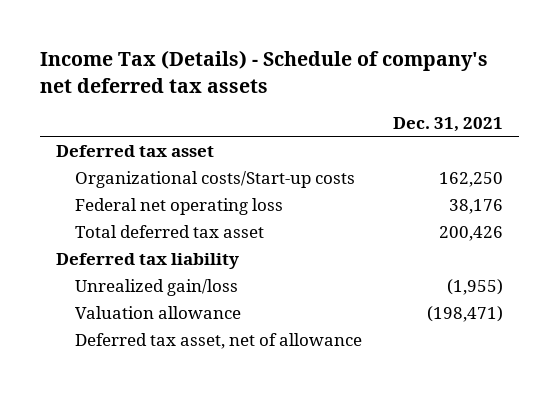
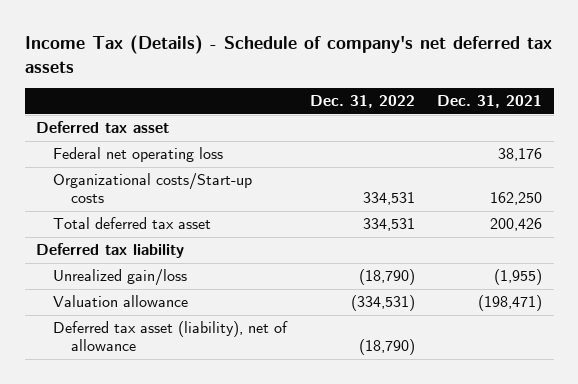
- | Dec. 31, 2021
+ | Dec. 31, 2022 | Dec. 31, 2021
moved down: Organizational costs/Start-up costs | 334,531 | 162,250
- Deferred tax asset, net of allowance
+ Deferred tax asset (liability), net of allowance | (18,790) |

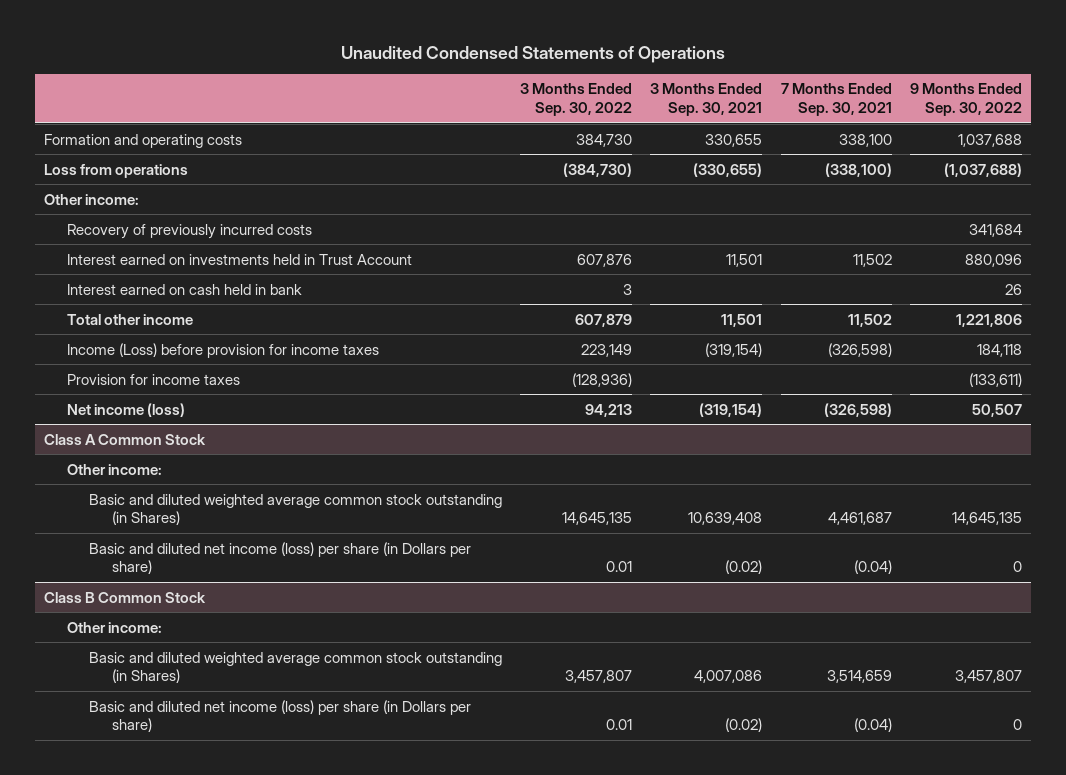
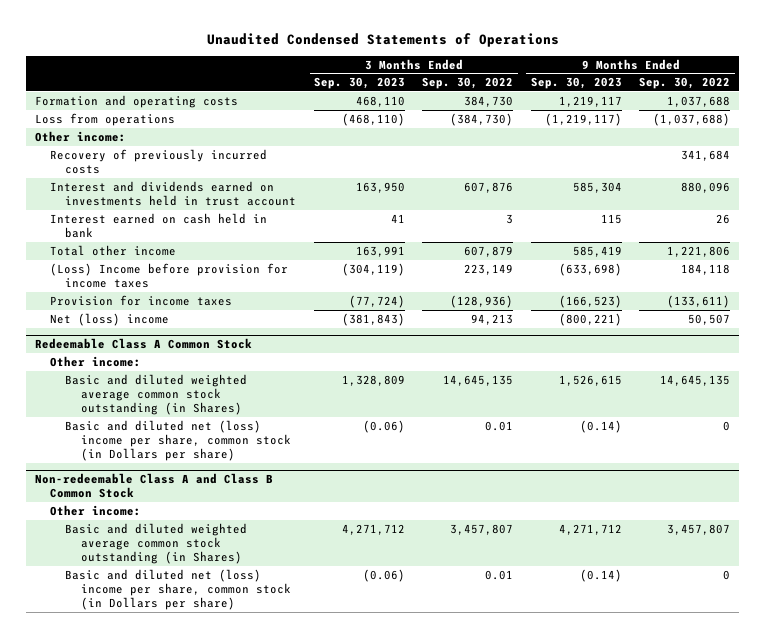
- | 3 Months Ended Sep. 30, 2022 | 3 Months Ended Sep. 30, 2021 | 7 Months Ended Sep. 30, 2021 | 9 Months Ended Sep. 30, 2022
+ | 3 Months Ended Sep. 30, 2023 | 3 Months Ended Sep. 30, 2022 | 9 Months Ended Sep. 30, 2023 | 9 Months Ended Sep. 30, 2022
- Interest earned on investments held in Trust Account | 607,876 | 11,501 | 11,502 | 880,096
+ Interest and dividends earned on investments held in trust account | 163,950 | 607,876 | 585,304 | 880,096
- Income (Loss) before provision for income taxes | 223,149 | (319,154) | (326,598) | 184,118
+ (Loss) Income before provision for income taxes | (304,119) | 223,149 | (633,698) | 184,118
- Net income (loss) | 94,213 | (319,154) | (326,598) | 50,507
- Class A Common Stock
+ Net (loss) income | (381,843) | 94,213 | (800,221) | 50,507
+ Redeemable Class A Common Stock
- Basic and diluted net income (loss) per share (in Dollars per share) | 0.01 | (0.02) | (0.04) | 0
- Class B Common Stock
+ Basic and diluted net (loss) income per share, common stock (in Dollars per share) | (0.06) | 0.01 | (0.14) | 0
+ Non-redeemable Class A and Class B Common Stock
- Basic and diluted net income (loss) per share (in Dollars per share) | 0.01 | (0.02) | (0.04) | 0
+ Basic and diluted net (loss) income per share, common stock (in Dollars per share) | (0.06) | 0.01 | (0.14) | 0

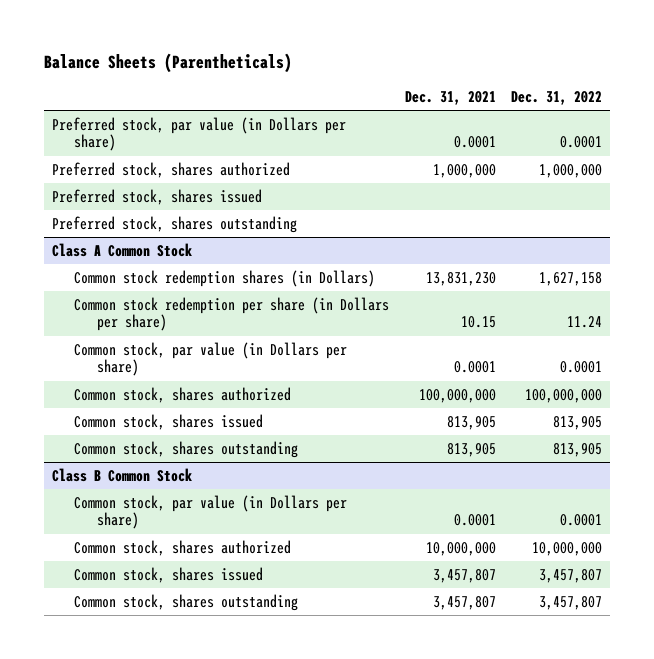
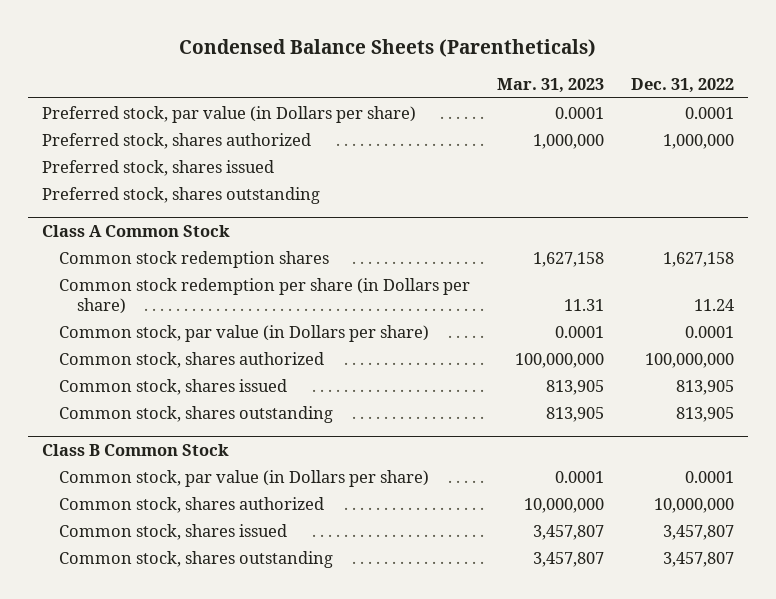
- Balance Sheets (Parentheticals)
+ Condensed Balance Sheets (Parentheticals)
- | Dec. 31, 2021 | Dec. 31, 2022
+ | Mar. 31, 2023 | Dec. 31, 2022
@ Class A Common Stock
- Common stock redemption shares (in Dollars) | 13,831,230 | 1,627,158
+ Common stock redemption shares | 1,627,158 | 1,627,158

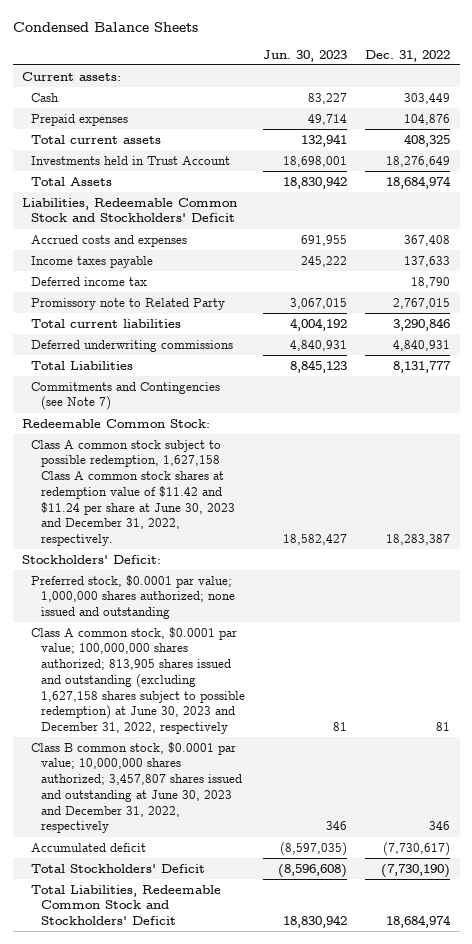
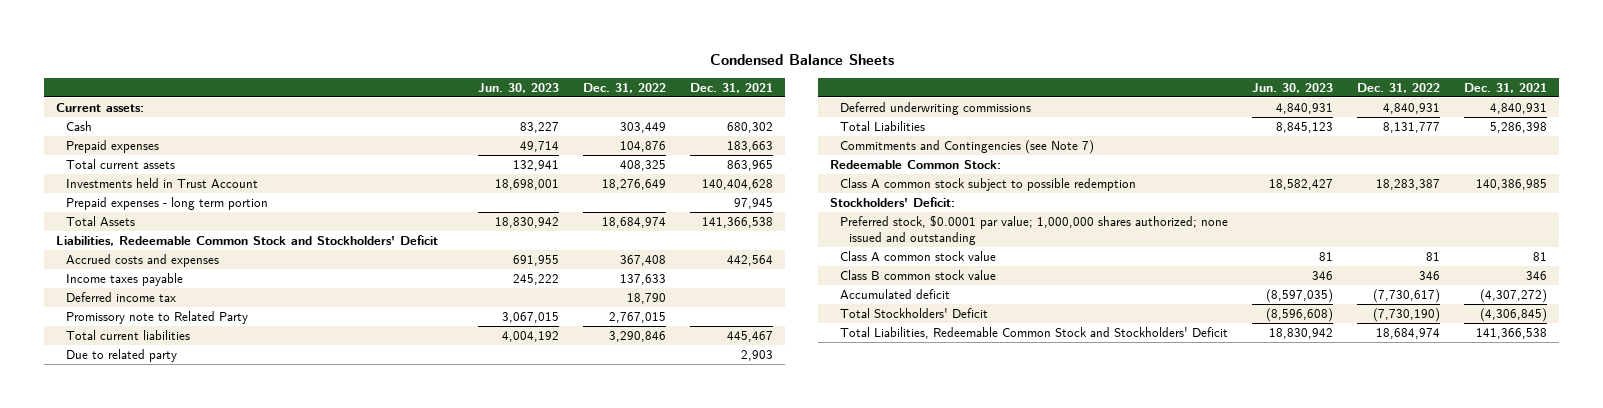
- | Jun. 30, 2023 | Dec. 31, 2022
+ | Jun. 30, 2023 | Dec. 31, 2022 | Dec. 31, 2021
+ Prepaid expenses - long term portion | | | 97,945
+ Due to related party | | | 2,903
- Class A common stock subject to possible redemption, 1,627,158 Class A common stock shares at redemption value of $11.42 and $11.24 per share at June 30, 2023 and December 31, 2022, respectively. | 18,582,427 | 18,283,387
+ Class A common stock subject to possible redemption | 18,582,427 | 18,283,387 | 140,386,985
- Class A common stock, $0.0001 par value; 100,000,000 shares authorized; 813,905 shares issued and outstanding (excluding 1,627,158 shares subject to possible redemption) at June 30, 2023 and December 31, 2022, respectively | 81 | 81
- Class B common stock, $0.0001 par value; 10,000,000 shares authorized; 3,457,807 shares issued and outstanding at June 30, 2023 and December 31, 2022, respectively | 346 | 346
+ Class A common stock value | 81 | 81 | 81
+ Class B common stock value | 346 | 346 | 346

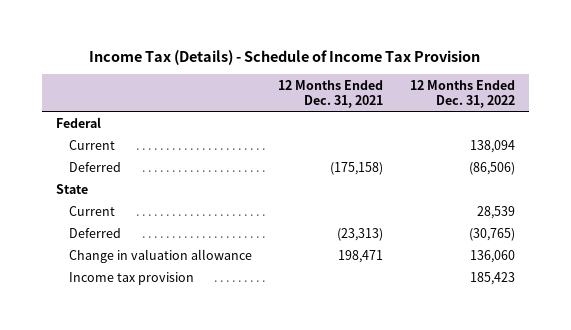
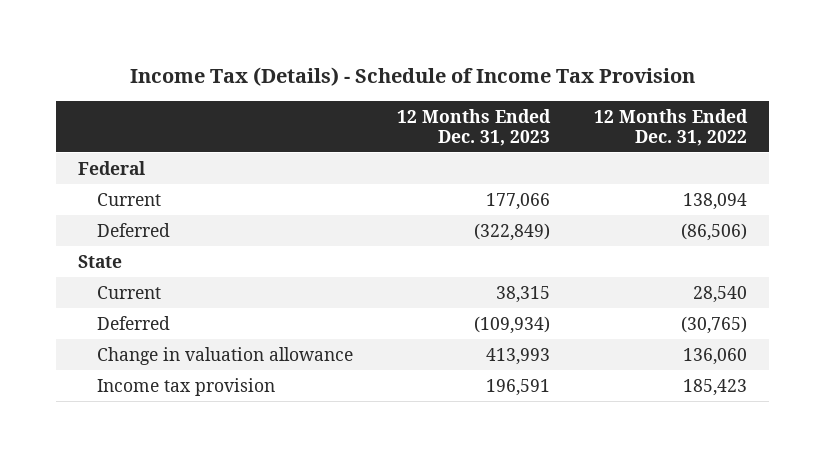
- | 12 Months Ended Dec. 31, 2021 | 12 Months Ended Dec. 31, 2022
+ | 12 Months Ended Dec. 31, 2023 | 12 Months Ended Dec. 31, 2022
- Current | | 28,539
+ Current | 38,315 | 28,540

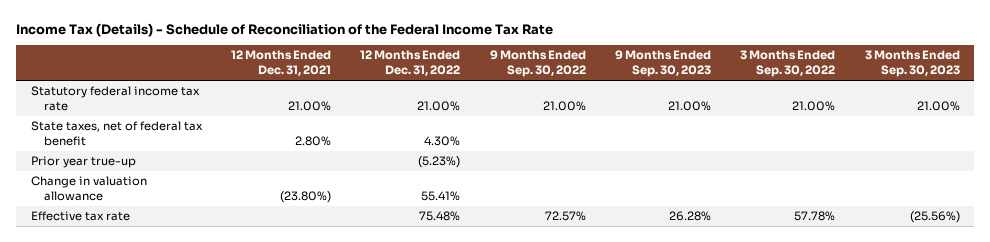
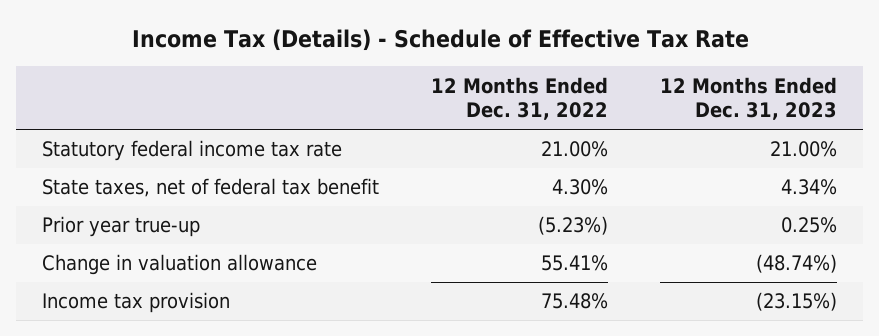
- Income Tax (Details) - Schedule of Reconciliation of the Federal Income Tax Rate
+ Income Tax (Details) - Schedule of Effective Tax Rate
- | 12 Months Ended Dec. 31, 2021 | 12 Months Ended Dec. 31, 2022 | 9 Months Ended Sep. 30, 2022 | 9 Months Ended Sep. 30, 2023 | 3 Months Ended Sep. 30, 2022 | 3 Months Ended Sep. 30, 2023
+ | 12 Months Ended Dec. 31, 2022 | 12 Months Ended Dec. 31, 2023
- Effective tax rate | | 75.48% | 72.57% | 26.28% | 57.78% | (25.56%)
+ Income tax provision | 75.48% | (23.15%)

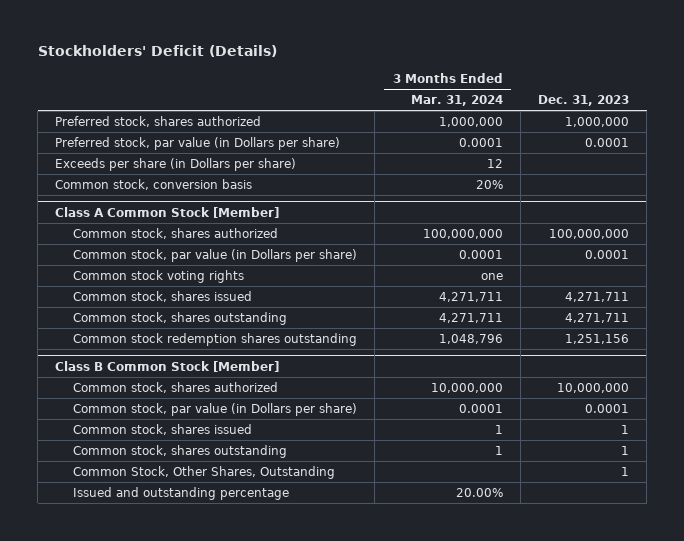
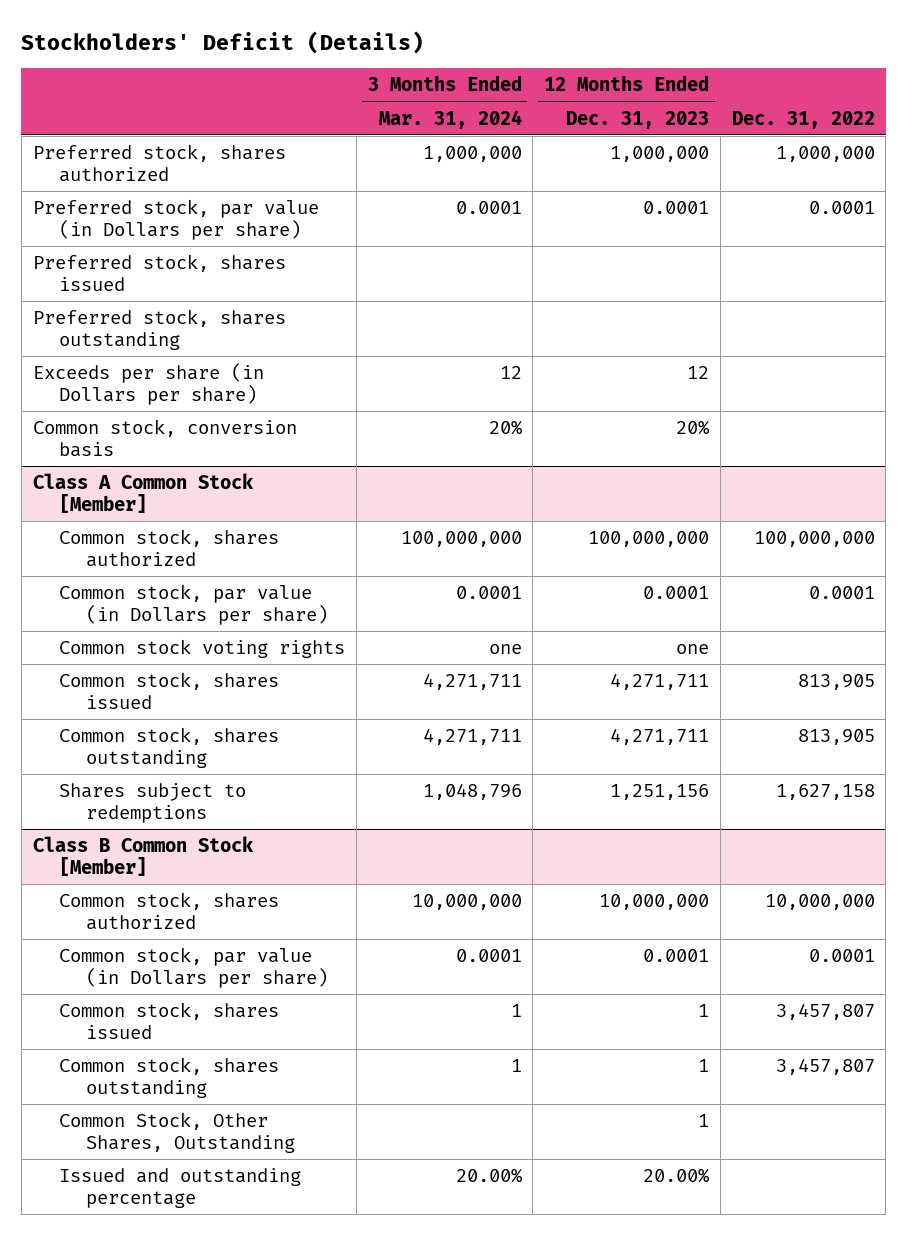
- | 3 Months Ended Mar. 31, 2024 | Dec. 31, 2023
+ | 3 Months Ended Mar. 31, 2024 | 12 Months Ended Dec. 31, 2023 | Dec. 31, 2022
+ Preferred stock, shares issued
+ Preferred stock, shares outstanding
@ Class A Common Stock [Member]
- Common stock redemption shares outstanding | 1,048,796 | 1,251,156
+ Shares subject to redemptions | 1,048,796 | 1,251,156 | 1,627,158

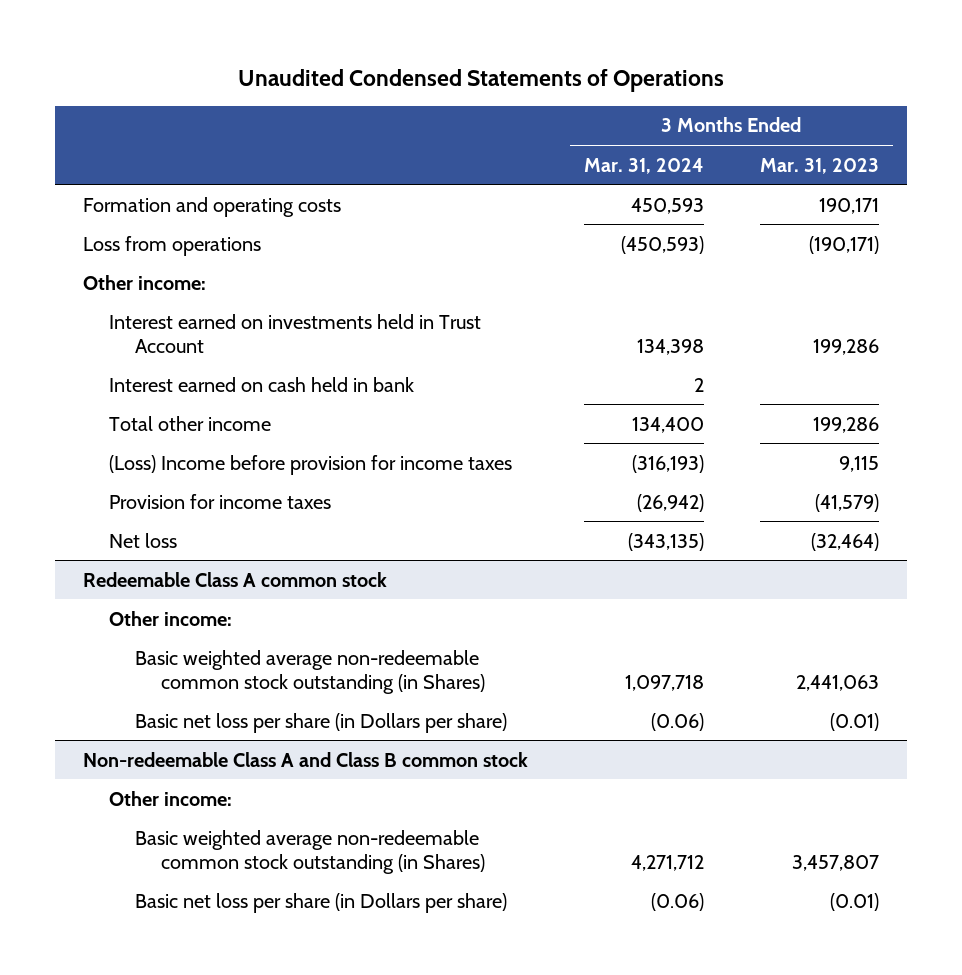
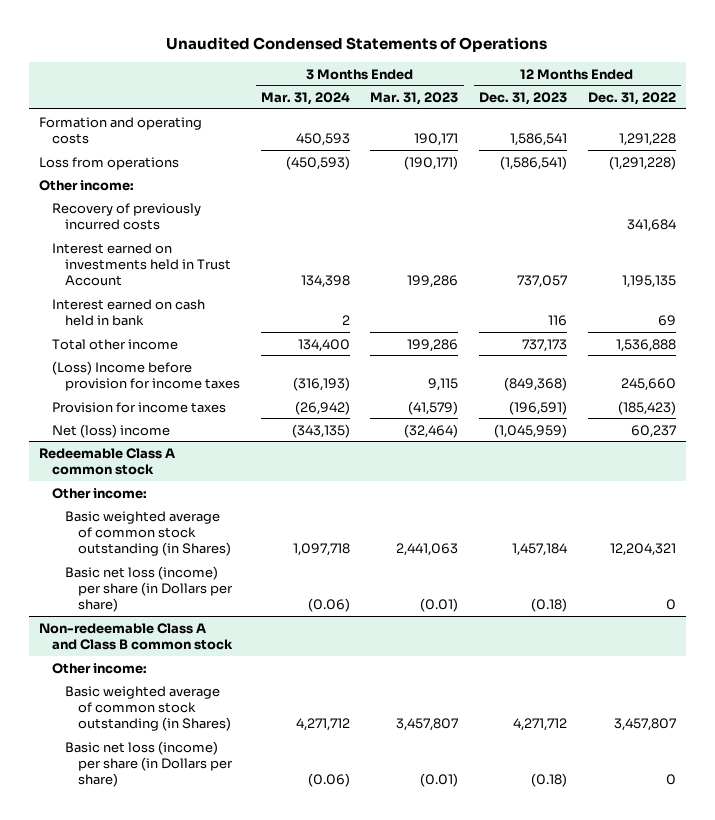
- | 3 Months Ended Mar. 31, 2024 | 3 Months Ended Mar. 31, 2023
+ | 3 Months Ended Mar. 31, 2024 | 3 Months Ended Mar. 31, 2023 | 12 Months Ended Dec. 31, 2023 | 12 Months Ended Dec. 31, 2022
+ Recovery of previously incurred costs | | | | 341,684
- Net loss | (343,135) | (32,464)
+ Net (loss) income | (343,135) | (32,464) | (1,045,959) | 60,237
@ Redeemable Class A common stock
- Basic weighted average non-redeemable common stock outstanding (in Shares) | 1,097,718 | 2,441,063
- Basic net loss per share (in Dollars per share) | (0.06) | (0.01)
+ Basic weighted average of common stock outstanding (in Shares) | 1,097,718 | 2,441,063 | 1,457,184 | 12,204,321
+ Basic net loss (income) per share (in Dollars per share) | (0.06) | (0.01) | (0.18) | 0
@ Non-redeemable Class A and Class B common stock
- Basic weighted average non-redeemable common stock outstanding (in Shares) | 4,271,712 | 3,457,807
- Basic net loss per share (in Dollars per share) | (0.06) | (0.01)
+ Basic weighted average of common stock outstanding (in Shares) | 4,271,712 | 3,457,807 | 4,271,712 | 3,457,807
+ Basic net loss (income) per share (in Dollars per share) | (0.06) | (0.01) | (0.18) | 0

